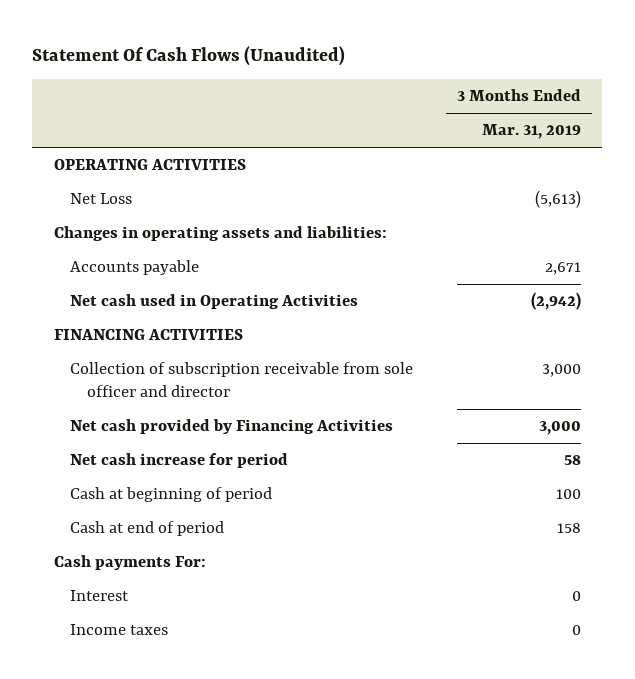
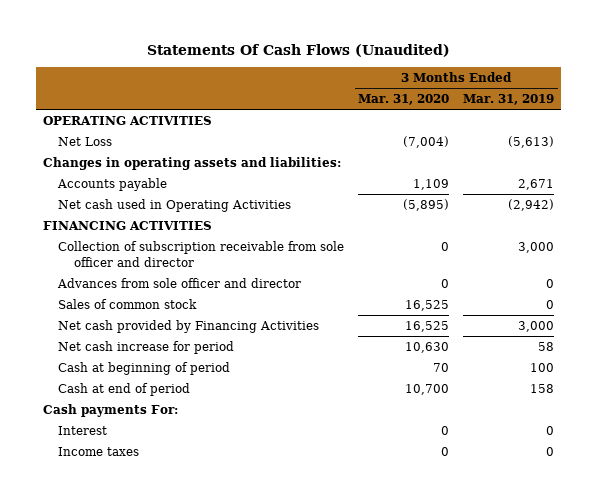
- Statement Of Cash Flows (Unaudited)
+ Statements Of Cash Flows (Unaudited)
- | 3 Months Ended Mar. 31, 2019
+ | 3 Months Ended Mar. 31, 2020 | 3 Months Ended Mar. 31, 2019
+ Advances from sole officer and director | 0 | 0
+ Sales of common stock | 16,525 | 0

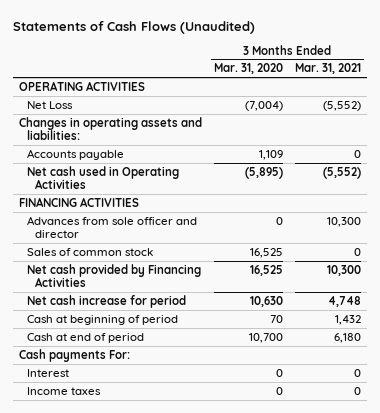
- Statements Of Cash Flows (Unaudited)
+ Statements of Cash Flows (Unaudited)
- | 3 Months Ended Mar. 31, 2020 | 3 Months Ended Mar. 31, 2019
+ | 3 Months Ended Mar. 31, 2020 | 3 Months Ended Mar. 31, 2021
- Collection of subscription receivable from sole officer and director | 0 | 3,000

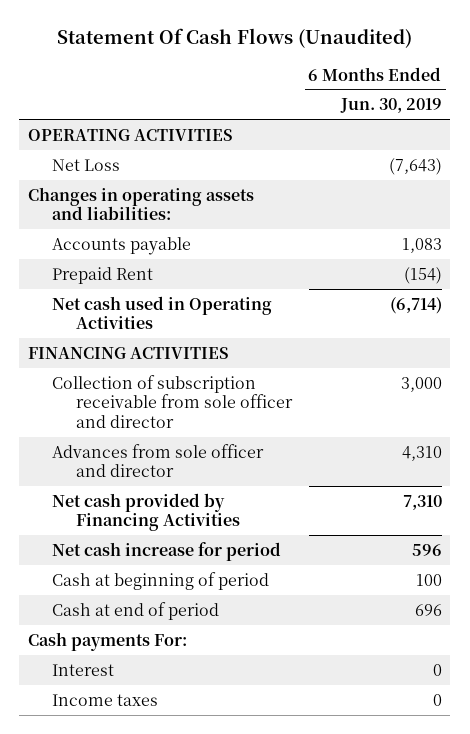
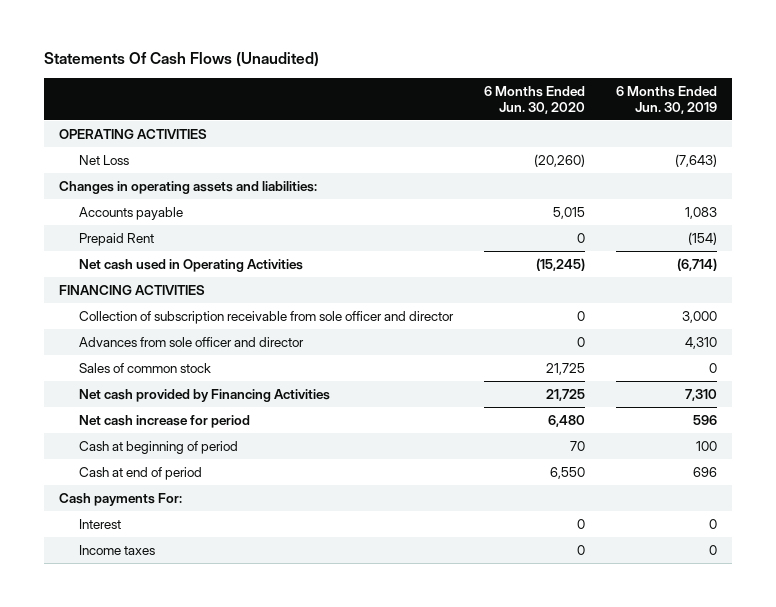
- Statement Of Cash Flows (Unaudited)
+ Statements Of Cash Flows (Unaudited)
- | 6 Months Ended Jun. 30, 2019
+ | 6 Months Ended Jun. 30, 2020 | 6 Months Ended Jun. 30, 2019
+ Sales of common stock | 21,725 | 0

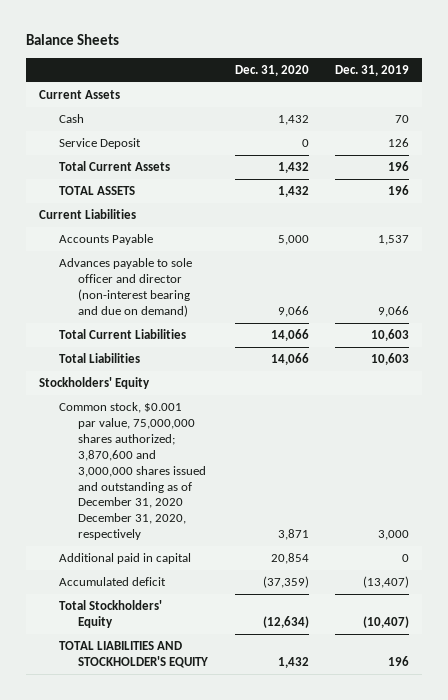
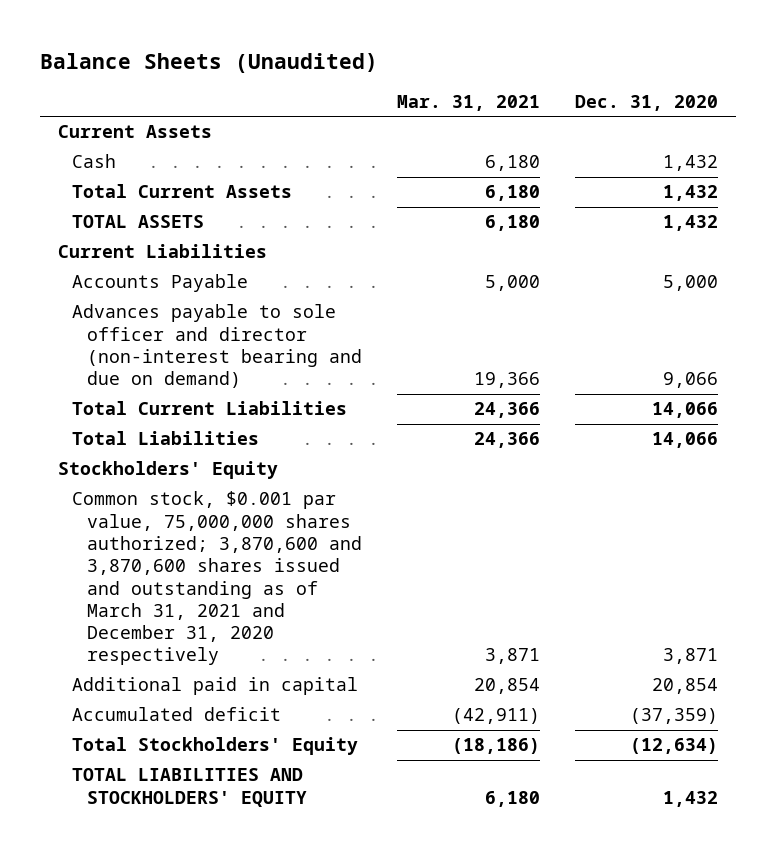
- Balance Sheets
+ Balance Sheets (Unaudited)
- | Dec. 31, 2020 | Dec. 31, 2019
+ | Mar. 31, 2021 | Dec. 31, 2020
- Service Deposit | 0 | 126
- Common stock, $0.001 par value, 75,000,000 shares authorized; 3,870,600 and 3,000,000 shares issued and outstanding as of December 31, 2020 December 31, 2020, respectively | 3,871 | 3,000
+ Common stock, $0.001 par value, 75,000,000 shares authorized; 3,870,600 and 3,870,600 shares issued and outstanding as of March 31, 2021 and December 31, 2020 respectively | 3,871 | 3,871
- TOTAL LIABILITIES AND STOCKHOLDER'S EQUITY | 1,432 | 196
+ TOTAL LIABILITIES AND STOCKHOLDERS' EQUITY | 6,180 | 1,432

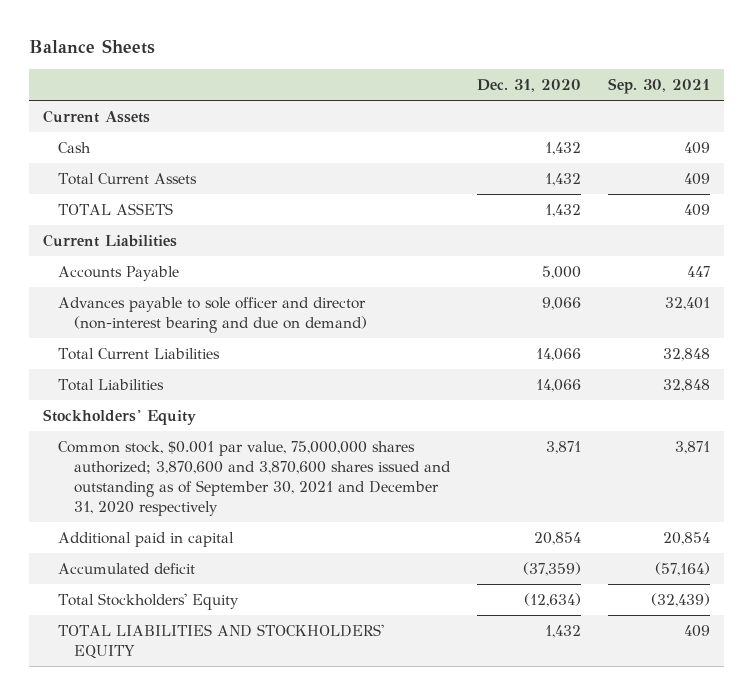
- Balance Sheets (Unaudited)
+ Balance Sheets
- | Mar. 31, 2021 | Dec. 31, 2020
+ | Dec. 31, 2020 | Sep. 30, 2021
- Common stock, $0.001 par value, 75,000,000 shares authorized; 3,870,600 and 3,870,600 shares issued and outstanding as of March 31, 2021 and December 31, 2020 respectively | 3,871 | 3,871
+ Common stock, $0.001 par value, 75,000,000 shares authorized; 3,870,600 and 3,870,600 shares issued and outstanding as of September 30, 2021 and December 31, 2020 respectively | 3,871 | 3,871

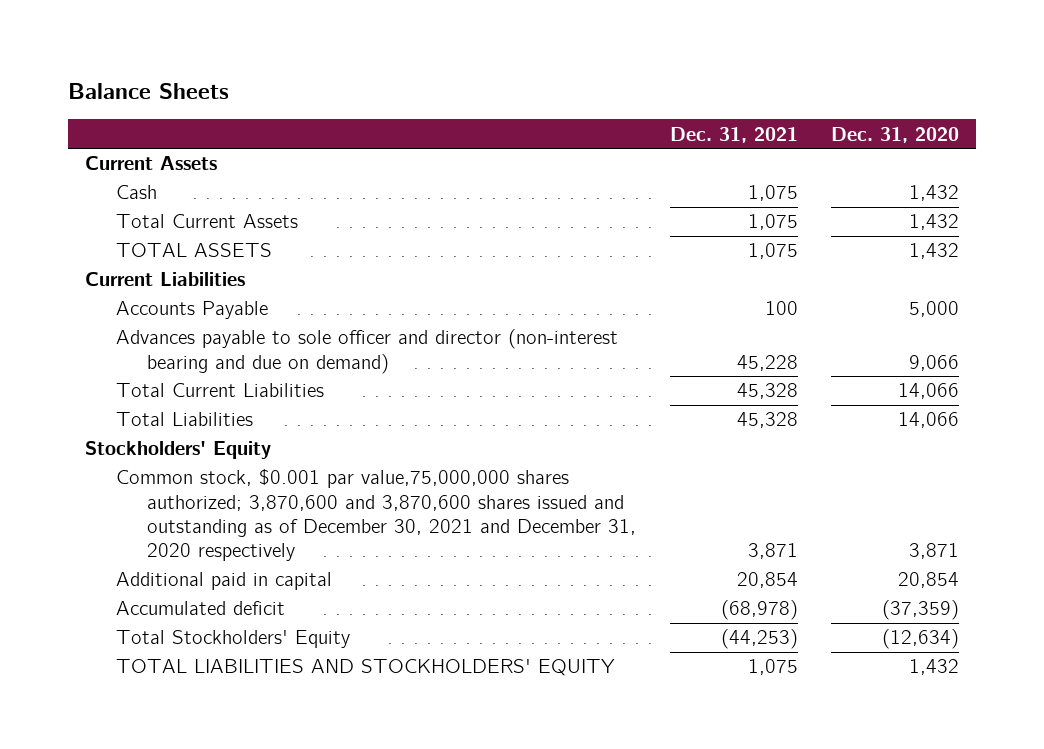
- | Dec. 31, 2020 | Sep. 30, 2021
+ | Dec. 31, 2021 | Dec. 31, 2020
- Common stock, $0.001 par value, 75,000,000 shares authorized; 3,870,600 and 3,870,600 shares issued and outstanding as of September 30, 2021 and December 31, 2020 respectively | 3,871 | 3,871
+ Common stock, $0.001 par value,75,000,000 shares authorized; 3,870,600 and 3,870,600 shares issued and outstanding as of December 30, 2021 and December 31, 2020 respectively | 3,871 | 3,871

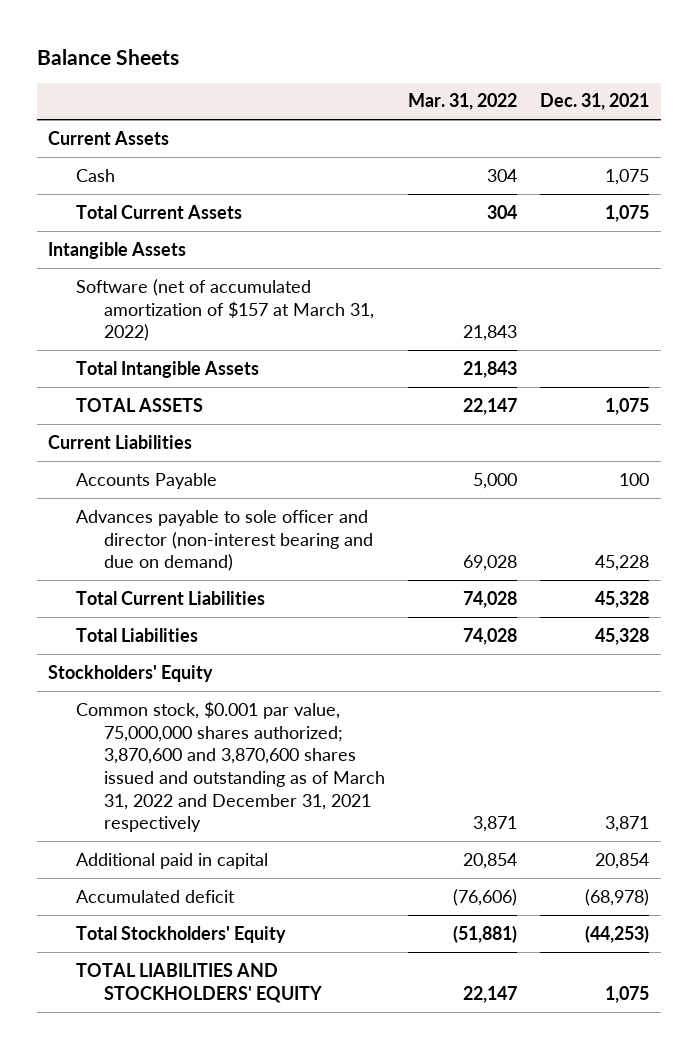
- | Dec. 31, 2021 | Dec. 31, 2020
+ | Mar. 31, 2022 | Dec. 31, 2021
+ Intangible Assets
+ Software (net of accumulated amortization of $157 at March 31, 2022) | 21,843 |
+ Total Intangible Assets | 21,843 |
- Common stock, $0.001 par value,75,000,000 shares authorized; 3,870,600 and 3,870,600 shares issued and outstanding as of December 30, 2021 and December 31, 2020 respectively | 3,871 | 3,871
+ Common stock, $0.001 par value, 75,000,000 shares authorized; 3,870,600 and 3,870,600 shares issued and outstanding as of March 31, 2022 and December 31, 2021 respectively | 3,871 | 3,871

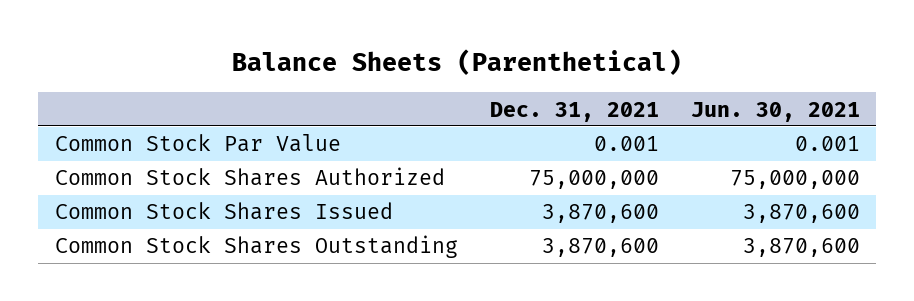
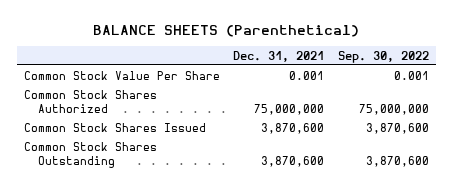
- Balance Sheets (Parenthetical)
+ BALANCE SHEETS (Parenthetical)
- | Dec. 31, 2021 | Jun. 30, 2021
+ | Dec. 31, 2021 | Sep. 30, 2022
- Common Stock Par Value | 0.001 | 0.001
+ Common Stock Value Per Share | 0.001 | 0.001

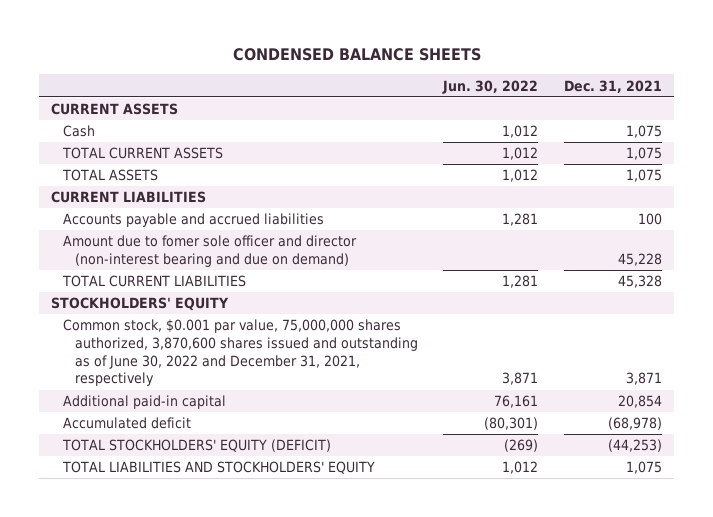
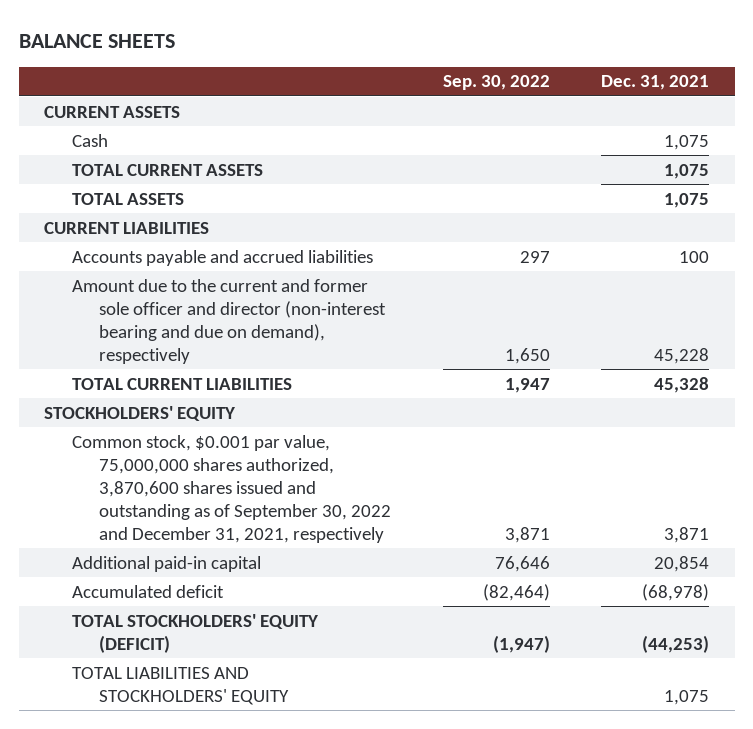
- CONDENSED BALANCE SHEETS
+ BALANCE SHEETS
- | Jun. 30, 2022 | Dec. 31, 2021
+ | Sep. 30, 2022 | Dec. 31, 2021
- Amount due to fomer sole officer and director (non-interest bearing and due on demand) | | 45,228
+ Amount due to the current and former sole officer and director (non-interest bearing and due on demand), respectively | 1,650 | 45,228
- Common stock, $0.001 par value, 75,000,000 shares authorized, 3,870,600 shares issued and outstanding as of June 30, 2022 and December 31, 2021, respectively | 3,871 | 3,871
+ Common stock, $0.001 par value, 75,000,000 shares authorized, 3,870,600 shares issued and outstanding as of September 30, 2022 and December 31, 2021, respectively | 3,871 | 3,871

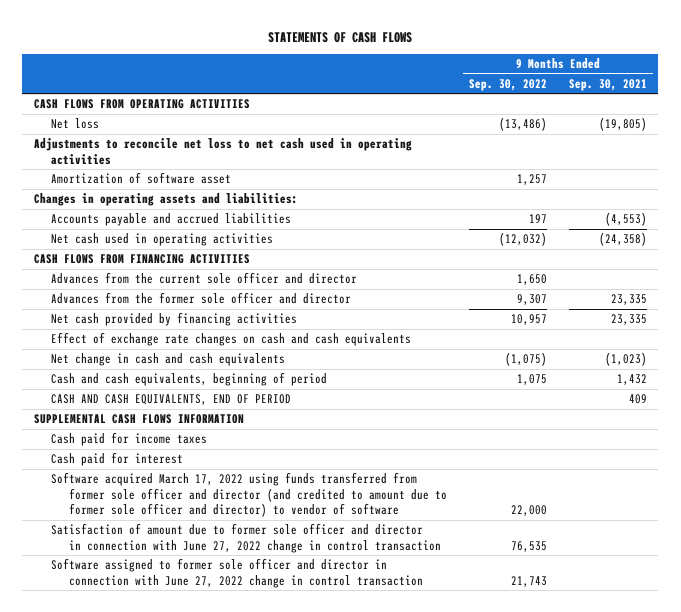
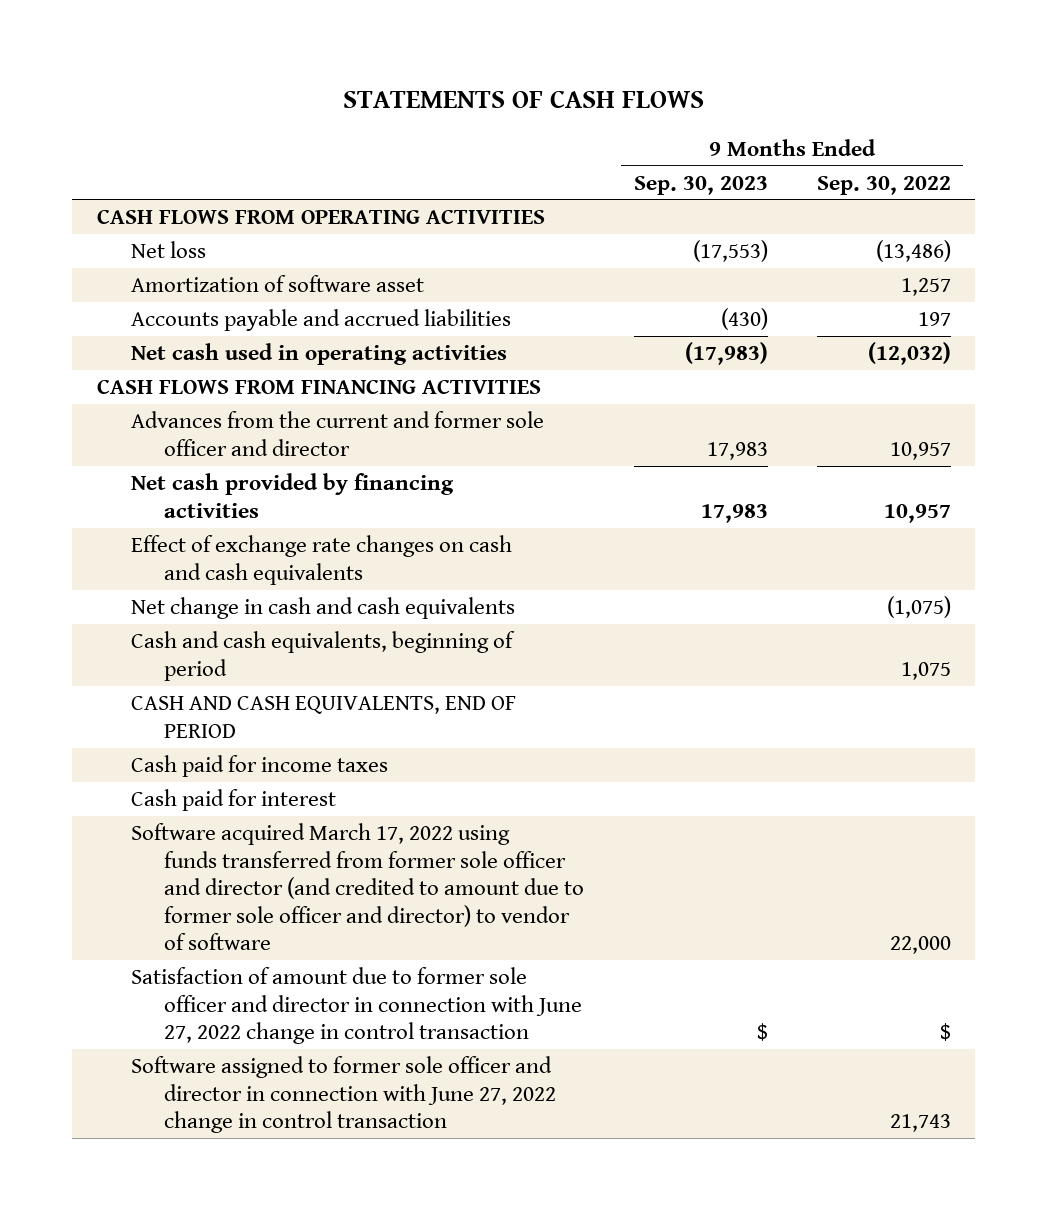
- | 9 Months Ended Sep. 30, 2022 | 9 Months Ended Sep. 30, 2021
+ | 9 Months Ended Sep. 30, 2023 | 9 Months Ended Sep. 30, 2022
- Adjustments to reconcile net loss to net cash used in operating activities
- Changes in operating assets and liabilities:
- Advances from the current sole officer and director | 1,650 |
- Advances from the former sole officer and director | 9,307 | 23,335
+ Advances from the current and former sole officer and director | 17,983 | 10,957
- SUPPLEMENTAL CASH FLOWS INFORMATION
- Satisfaction of amount due to former sole officer and director in connection with June 27, 2022 change in control transaction | 76,535 |
+ Satisfaction of amount due to former sole officer and director in connection with June 27, 2022 change in control transaction | $ | $

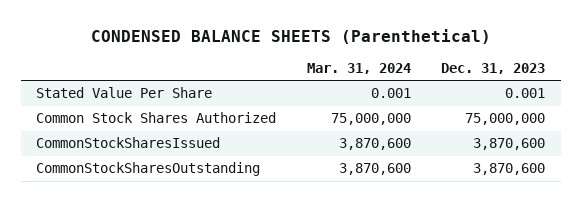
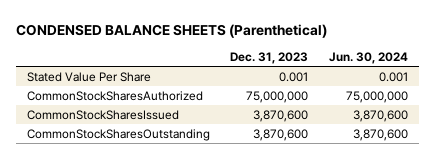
- | Mar. 31, 2024 | Dec. 31, 2023
+ | Dec. 31, 2023 | Jun. 30, 2024
- Common Stock Shares Authorized | 75,000,000 | 75,000,000
+ CommonStockSharesAuthorized | 75,000,000 | 75,000,000

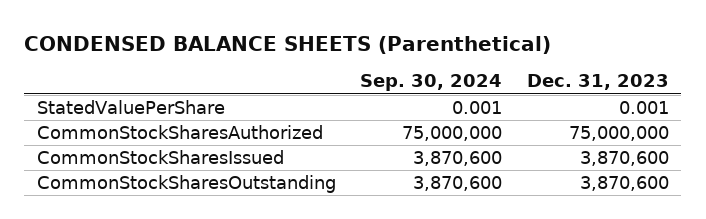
- | Dec. 31, 2023 | Jun. 30, 2024
+ | Sep. 30, 2024 | Dec. 31, 2023
- Stated Value Per Share | 0.001 | 0.001
+ StatedValuePerShare | 0.001 | 0.001

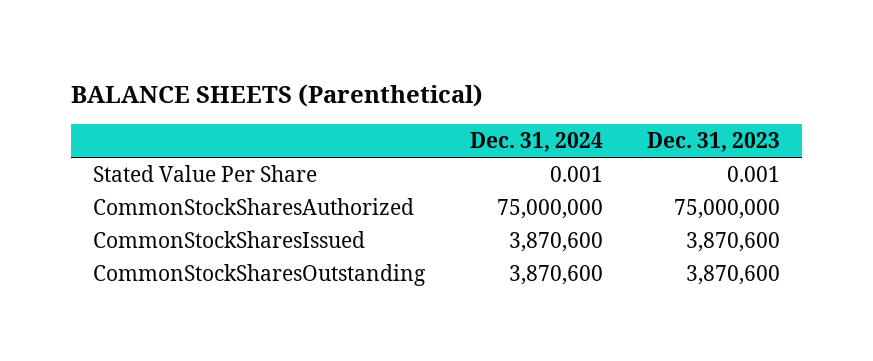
- CONDENSED BALANCE SHEETS (Parenthetical)
+ BALANCE SHEETS (Parenthetical)
- | Sep. 30, 2024 | Dec. 31, 2023
+ | Dec. 31, 2024 | Dec. 31, 2023
- StatedValuePerShare | 0.001 | 0.001
+ Stated Value Per Share | 0.001 | 0.001

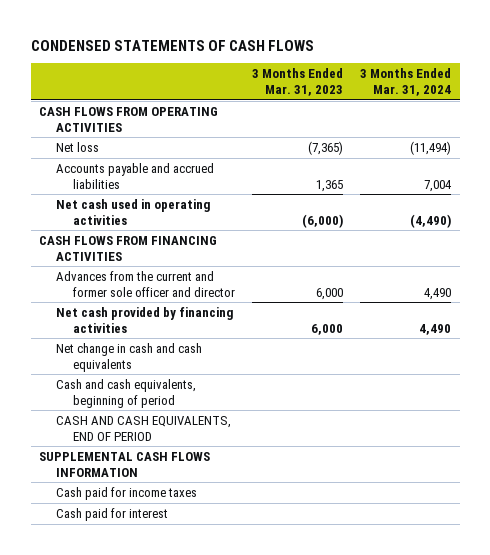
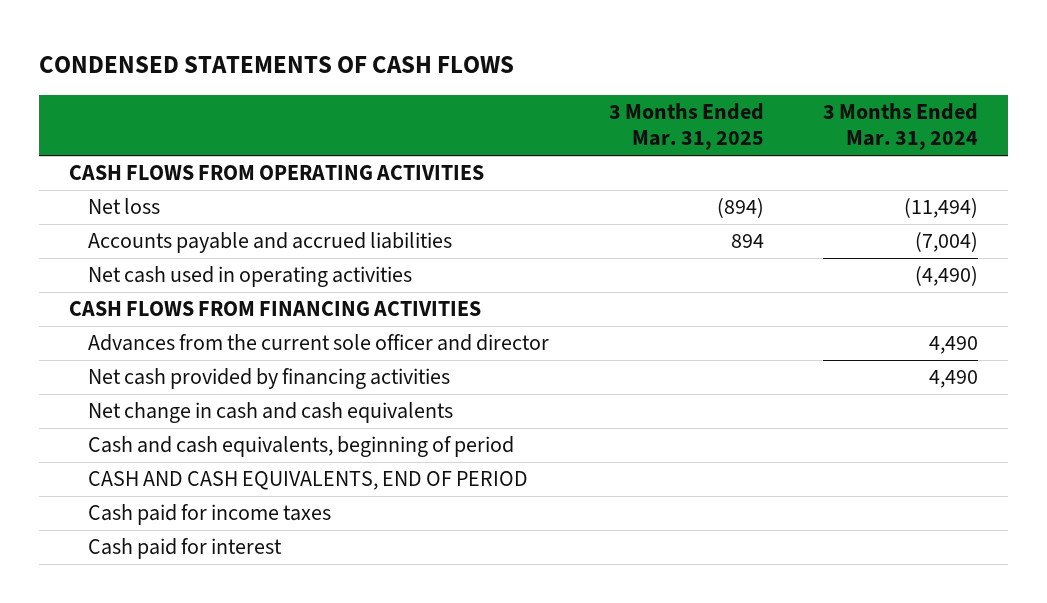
- | 3 Months Ended Mar. 31, 2023 | 3 Months Ended Mar. 31, 2024
+ | 3 Months Ended Mar. 31, 2025 | 3 Months Ended Mar. 31, 2024
- Accounts payable and accrued liabilities | 1,365 | 7,004
+ Accounts payable and accrued liabilities | 894 | (7,004)
- Advances from the current and former sole officer and director | 6,000 | 4,490
+ Advances from the current sole officer and director | | 4,490
- SUPPLEMENTAL CASH FLOWS INFORMATION

